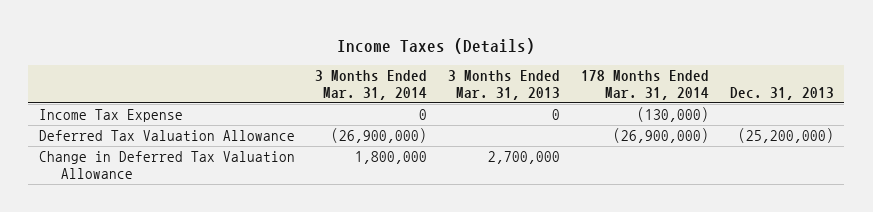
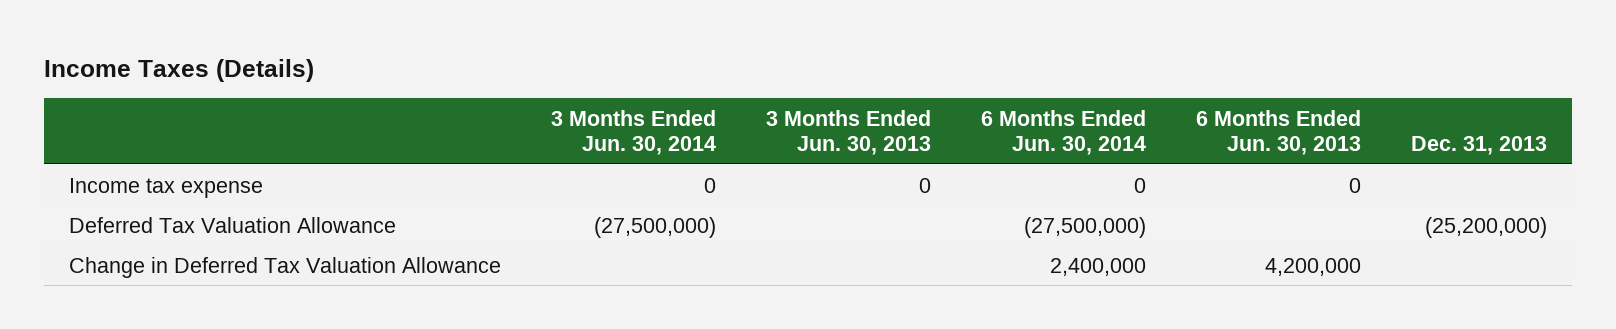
- | 3 Months Ended Mar. 31, 2014 | 3 Months Ended Mar. 31, 2013 | 178 Months Ended Mar. 31, 2014 | Dec. 31, 2013
+ | 3 Months Ended Jun. 30, 2014 | 3 Months Ended Jun. 30, 2013 | 6 Months Ended Jun. 30, 2014 | 6 Months Ended Jun. 30, 2013 | Dec. 31, 2013
- Income Tax Expense | 0 | 0 | (130,000) |
+ Income tax expense | 0 | 0 | 0 | 0 |

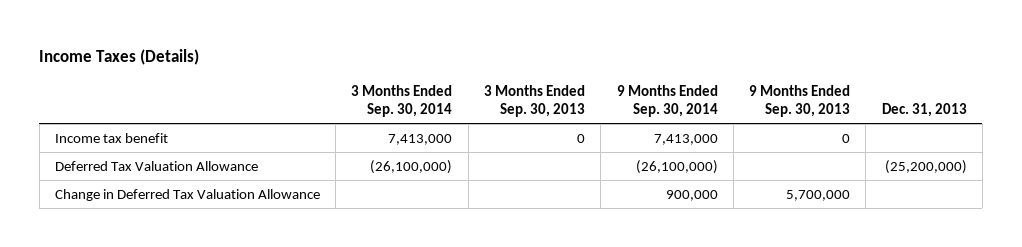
- | 3 Months Ended Jun. 30, 2014 | 3 Months Ended Jun. 30, 2013 | 6 Months Ended Jun. 30, 2014 | 6 Months Ended Jun. 30, 2013 | Dec. 31, 2013
+ | 3 Months Ended Sep. 30, 2014 | 3 Months Ended Sep. 30, 2013 | 9 Months Ended Sep. 30, 2014 | 9 Months Ended Sep. 30, 2013 | Dec. 31, 2013
- Income tax expense | 0 | 0 | 0 | 0 |
+ Income tax benefit | 7,413,000 | 0 | 7,413,000 | 0 |

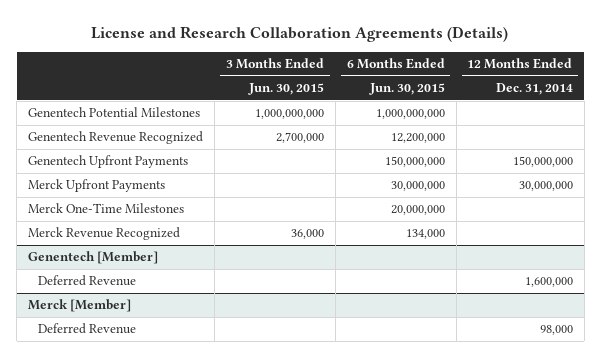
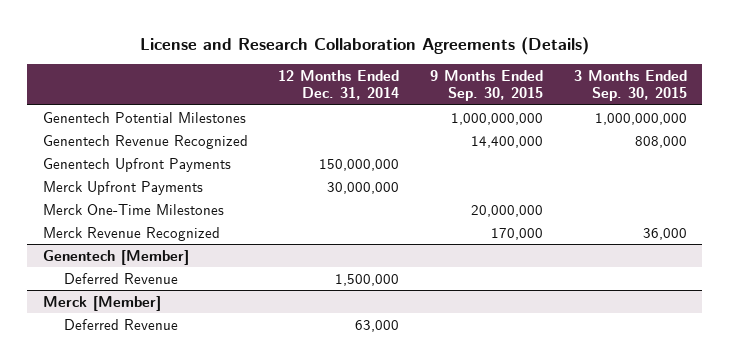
- | 3 Months Ended Jun. 30, 2015 | 6 Months Ended Jun. 30, 2015 | 12 Months Ended Dec. 31, 2014
+ | 12 Months Ended Dec. 31, 2014 | 9 Months Ended Sep. 30, 2015 | 3 Months Ended Sep. 30, 2015
@ Genentech [Member]
- Deferred Revenue | | | 1,600,000
+ Deferred Revenue | 1,500,000 | |
@ Merck [Member]
- Deferred Revenue | | | 98,000
+ Deferred Revenue | 63,000 | |

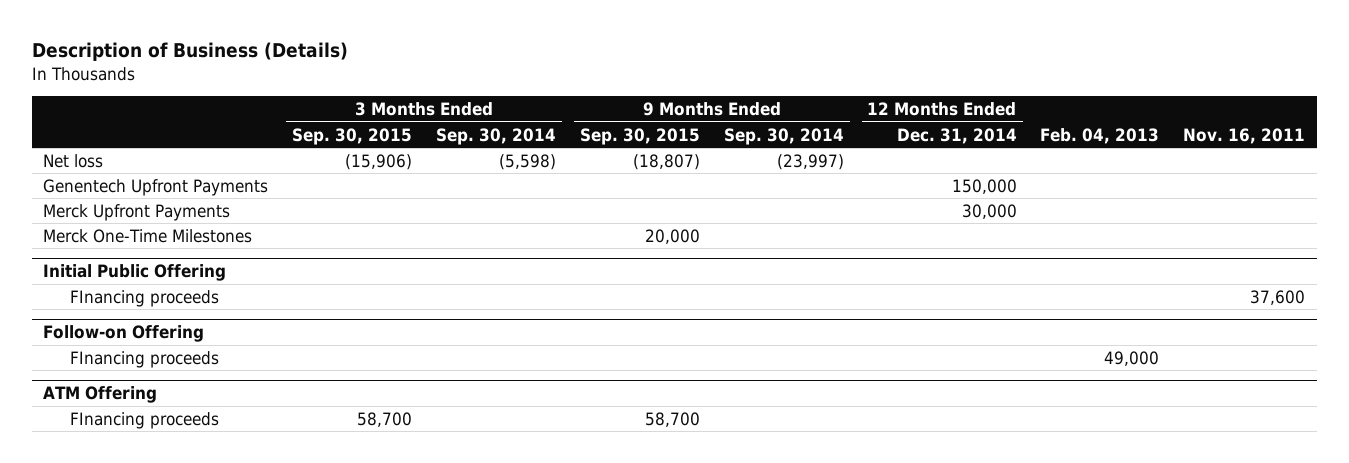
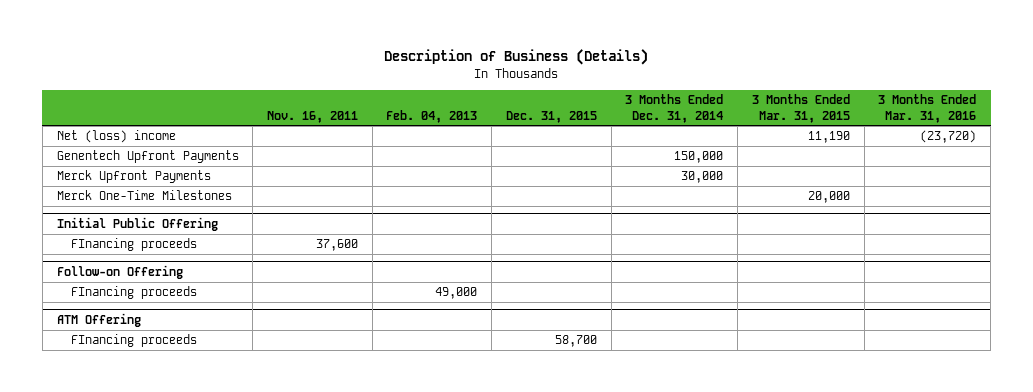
- | 3 Months Ended Sep. 30, 2015 | 3 Months Ended Sep. 30, 2014 | 9 Months Ended Sep. 30, 2015 | 9 Months Ended Sep. 30, 2014 | 12 Months Ended Dec. 31, 2014 | Feb. 04, 2013 | Nov. 16, 2011
+ | Nov. 16, 2011 | Feb. 04, 2013 | Dec. 31, 2015 | 3 Months Ended Dec. 31, 2014 | 3 Months Ended Mar. 31, 2015 | 3 Months Ended Mar. 31, 2016
- Net loss | (15,906) | (5,598) | (18,807) | (23,997) | | |
+ Net (loss) income | | | | | 11,190 | (23,720)

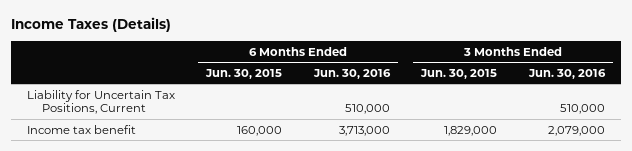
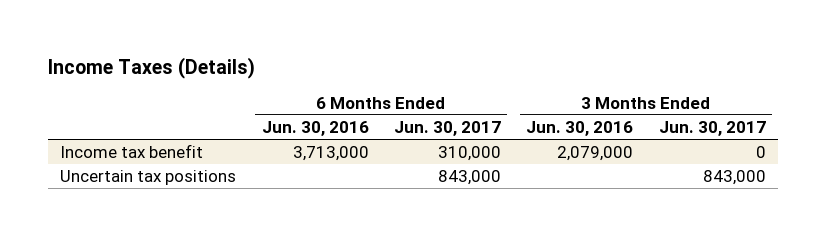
- | 6 Months Ended Jun. 30, 2015 | 6 Months Ended Jun. 30, 2016 | 3 Months Ended Jun. 30, 2015 | 3 Months Ended Jun. 30, 2016
+ | 6 Months Ended Jun. 30, 2016 | 6 Months Ended Jun. 30, 2017 | 3 Months Ended Jun. 30, 2016 | 3 Months Ended Jun. 30, 2017
- Liability for Uncertain Tax Positions, Current | | 510,000 | | 510,000
+ Uncertain tax positions | | 843,000 | | 843,000

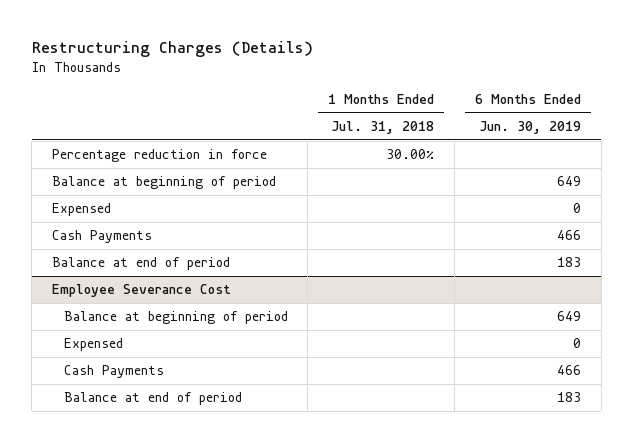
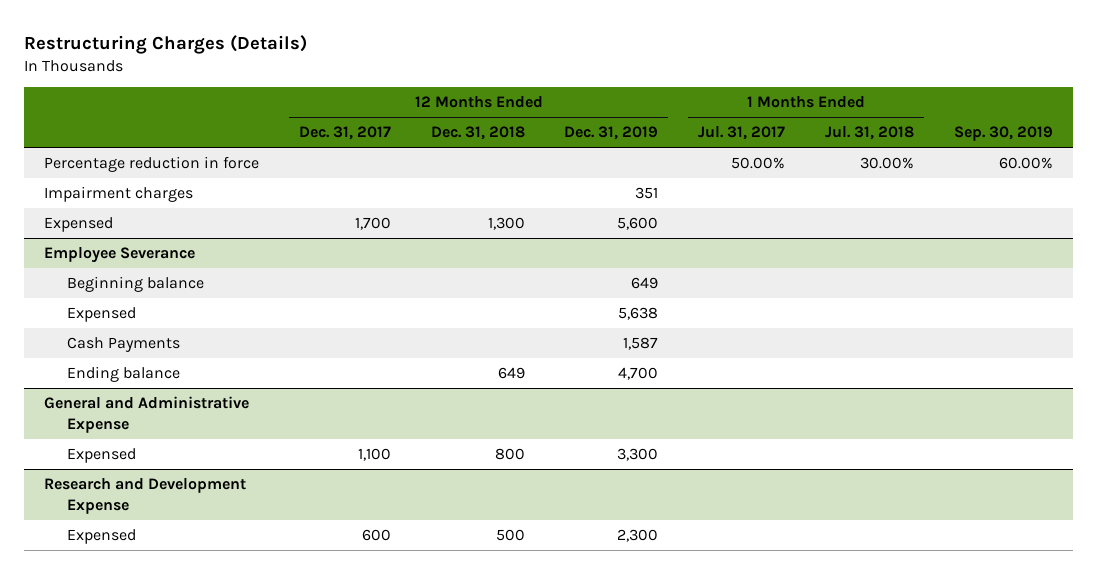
- | 1 Months Ended Jul. 31, 2018 | 6 Months Ended Jun. 30, 2019
+ | 12 Months Ended Dec. 31, 2017 | 12 Months Ended Dec. 31, 2018 | 12 Months Ended Dec. 31, 2019 | 1 Months Ended Jul. 31, 2017 | 1 Months Ended Jul. 31, 2018 | Sep. 30, 2019
- Balance at beginning of period | | 649
+ Impairment charges | | | 351 | | |
- Cash Payments | | 466
- Balance at end of period | | 183
- Employee Severance Cost
- Balance at beginning of period | | 649
+ Employee Severance
+ Beginning balance | | | 649 | | |
- Balance at end of period | | 183
+ Ending balance | | 649 | 4,700 | | |
+ General and Administrative Expense
+ Expensed | 1,100 | 800 | 3,300 | | |
+ Research and Development Expense
+ Expensed | 600 | 500 | 2,300 | | |

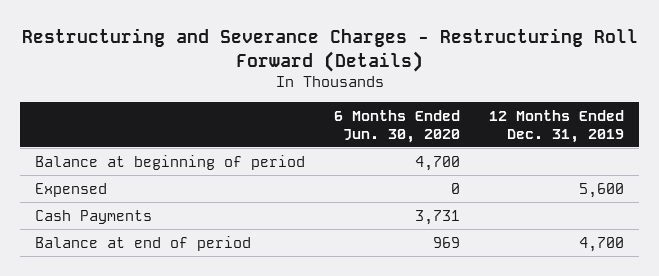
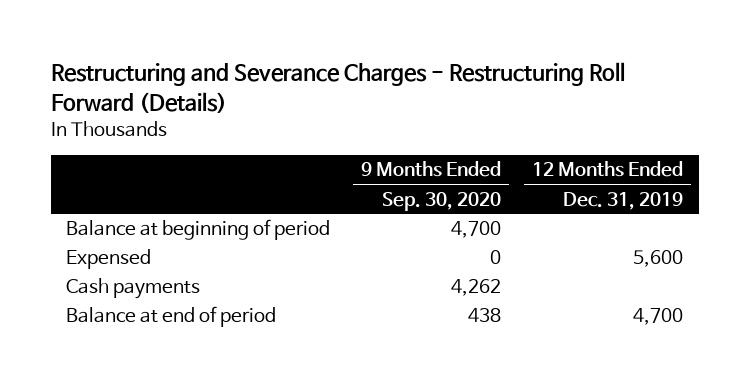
- | 6 Months Ended Jun. 30, 2020 | 12 Months Ended Dec. 31, 2019
+ | 9 Months Ended Sep. 30, 2020 | 12 Months Ended Dec. 31, 2019
- Cash Payments | 3,731 |
+ Cash payments | 4,262 |

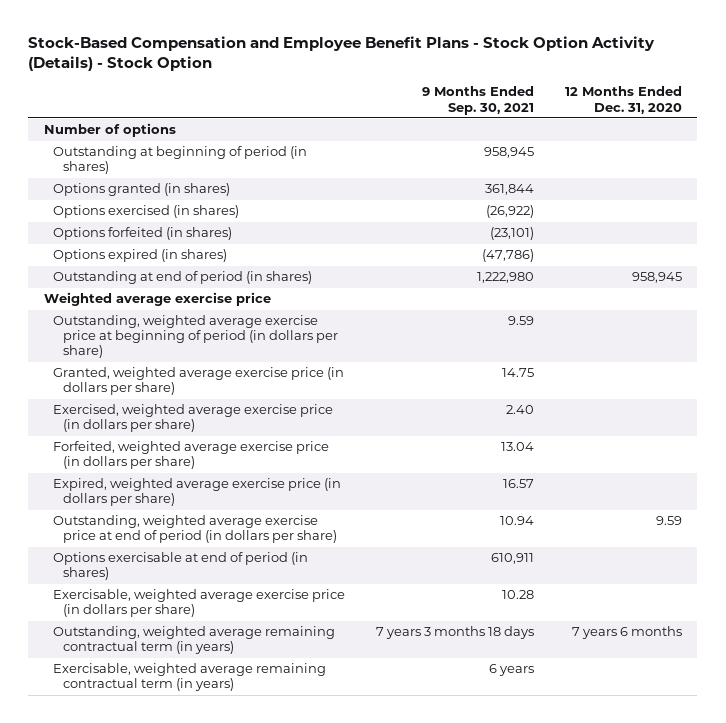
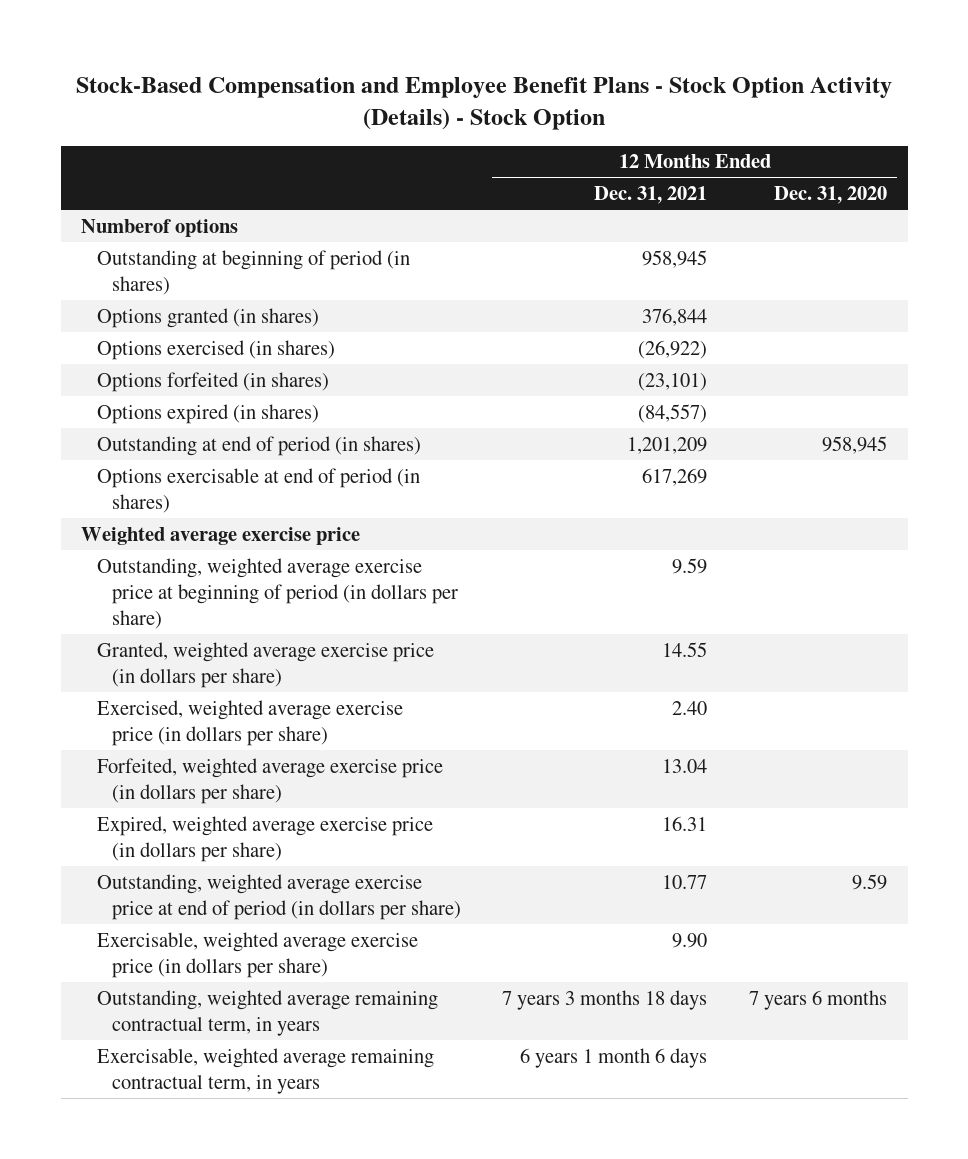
- | 9 Months Ended Sep. 30, 2021 | 12 Months Ended Dec. 31, 2020
+ | 12 Months Ended Dec. 31, 2021 | 12 Months Ended Dec. 31, 2020
- Number of options
+ Numberof options
moved up: Options exercisable at end of period (in shares) | 617,269 |
- Outstanding, weighted average remaining contractual term (in years) | 7 years 3 months 18 days | 7 years 6 months
- Exercisable, weighted average remaining contractual term (in years) | 6 years |
+ Outstanding, weighted average remaining contractual term, in years | 7 years 3 months 18 days | 7 years 6 months
+ Exercisable, weighted average remaining contractual term, in years | 6 years 1 month 6 days |

